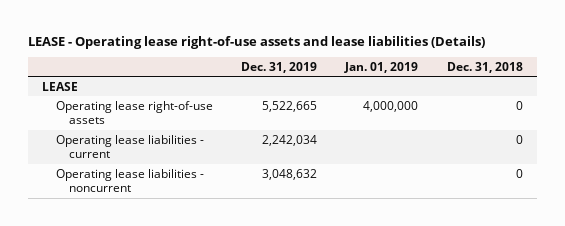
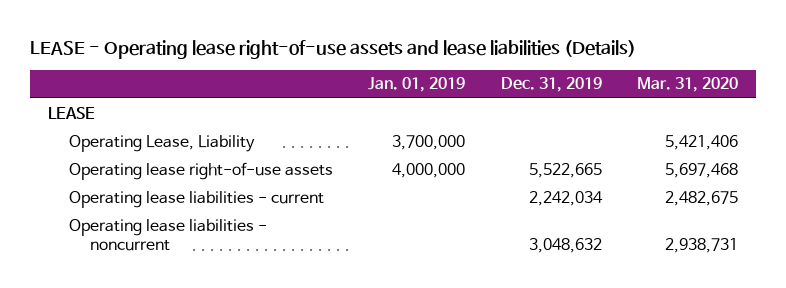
- | Dec. 31, 2019 | Jan. 01, 2019 | Dec. 31, 2018
+ | Jan. 01, 2019 | Dec. 31, 2019 | Mar. 31, 2020
+ Operating Lease, Liability | 3,700,000 | | 5,421,406

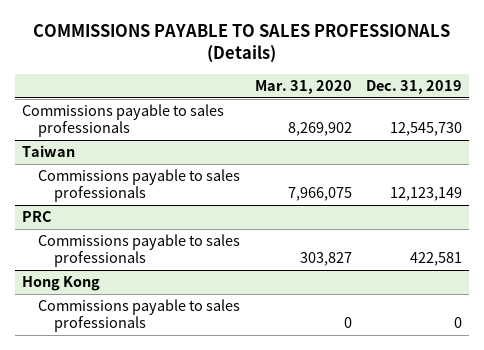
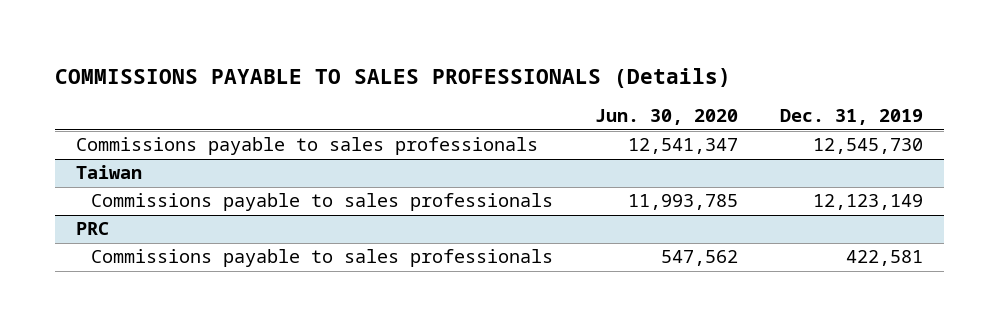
- | Mar. 31, 2020 | Dec. 31, 2019
+ | Jun. 30, 2020 | Dec. 31, 2019
- Hong Kong
- Commissions payable to sales professionals | 0 | 0

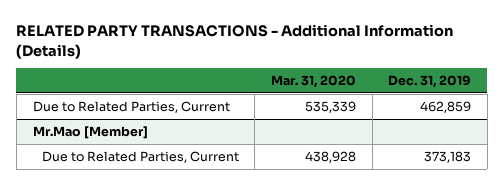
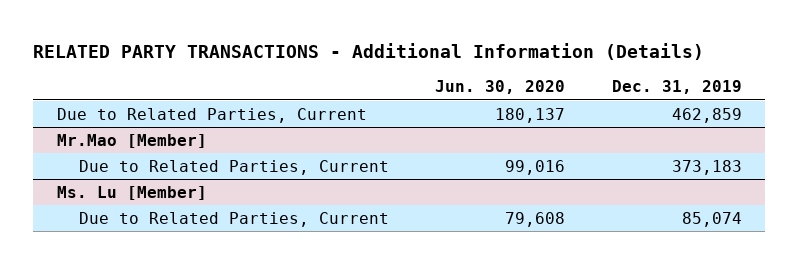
- | Mar. 31, 2020 | Dec. 31, 2019
+ | Jun. 30, 2020 | Dec. 31, 2019
+ Ms. Lu [Member]
+ Due to Related Parties, Current | 79,608 | 85,074

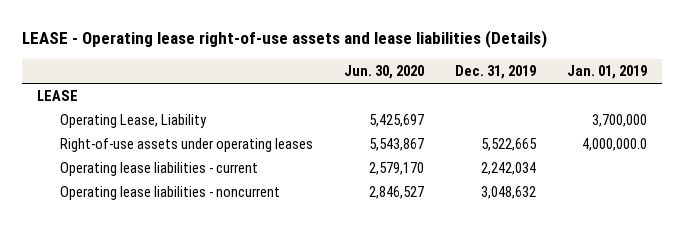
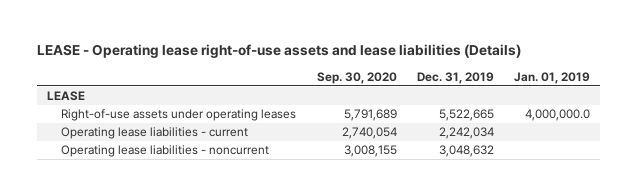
- | Jun. 30, 2020 | Dec. 31, 2019 | Jan. 01, 2019
+ | Sep. 30, 2020 | Dec. 31, 2019 | Jan. 01, 2019
- Operating Lease, Liability | 5,425,697 | | 3,700,000

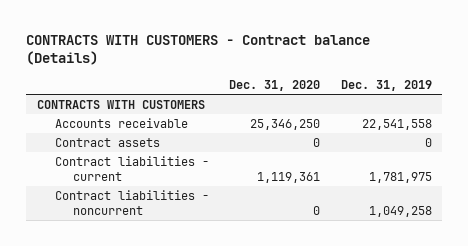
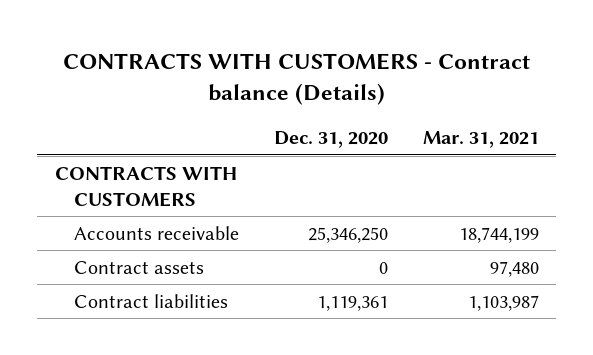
- | Dec. 31, 2020 | Dec. 31, 2019
+ | Dec. 31, 2020 | Mar. 31, 2021
- Contract liabilities - current | 1,119,361 | 1,781,975
- Contract liabilities - noncurrent | 0 | 1,049,258
+ Contract liabilities | 1,119,361 | 1,103,987

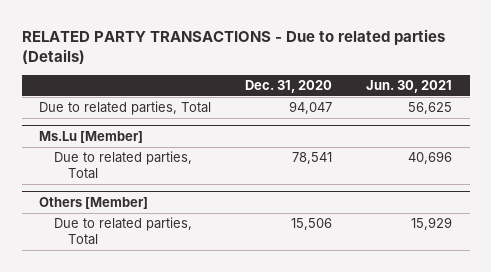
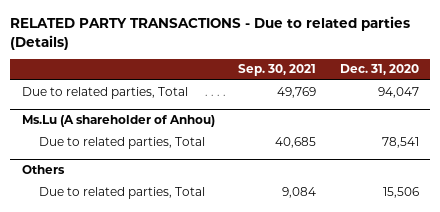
- | Dec. 31, 2020 | Jun. 30, 2021
+ | Sep. 30, 2021 | Dec. 31, 2020
- Ms.Lu [Member]
+ Ms.Lu (A shareholder of Anhou)
- Others [Member]
+ Others

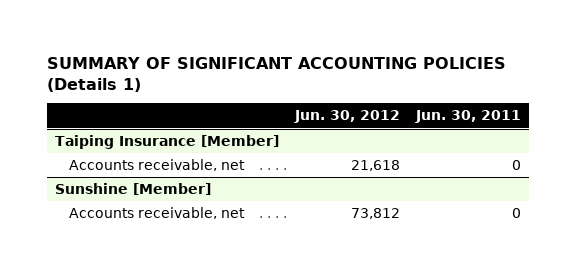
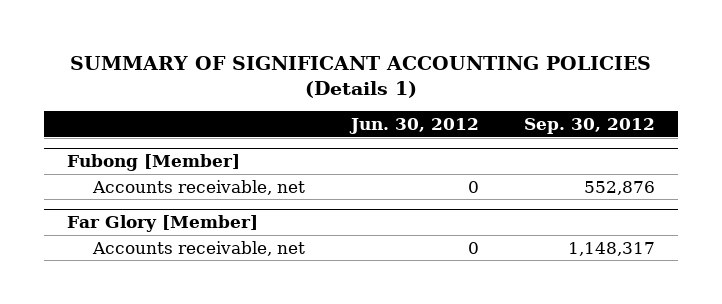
- | Jun. 30, 2012 | Jun. 30, 2011
+ | Jun. 30, 2012 | Sep. 30, 2012
- Taiping Insurance [Member]
- Accounts receivable, net | 21,618 | 0
- Sunshine [Member]
- Accounts receivable, net | 73,812 | 0
+ Fubong [Member]
+ Accounts receivable, net | 0 | 552,876
+ Far Glory [Member]
+ Accounts receivable, net | 0 | 1,148,317

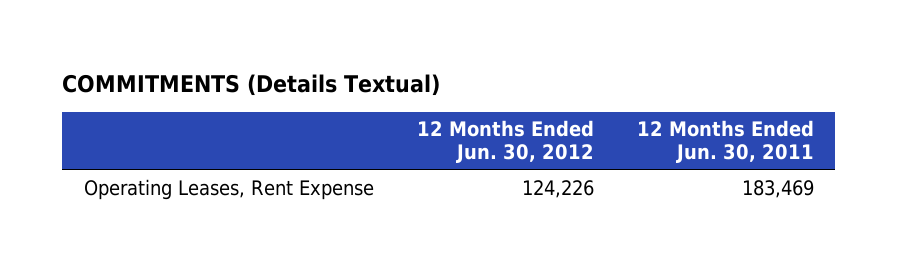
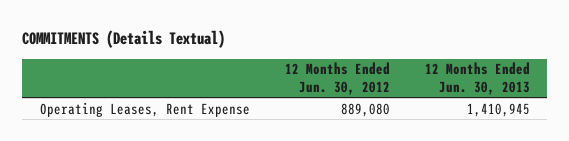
- | 12 Months Ended Jun. 30, 2012 | 12 Months Ended Jun. 30, 2011
+ | 12 Months Ended Jun. 30, 2012 | 12 Months Ended Jun. 30, 2013
- Operating Leases, Rent Expense | 124,226 | 183,469
+ Operating Leases, Rent Expense | 889,080 | 1,410,945

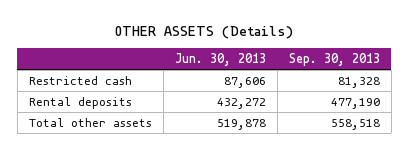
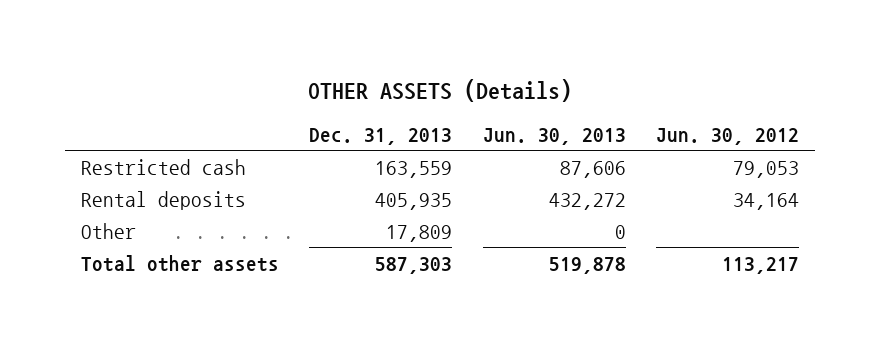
- | Jun. 30, 2013 | Sep. 30, 2013
+ | Dec. 31, 2013 | Jun. 30, 2013 | Jun. 30, 2012
+ Other | 17,809 | 0 |

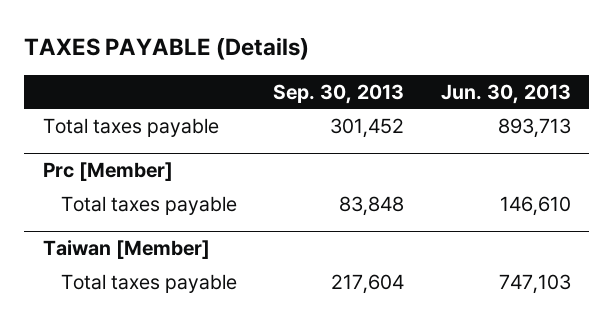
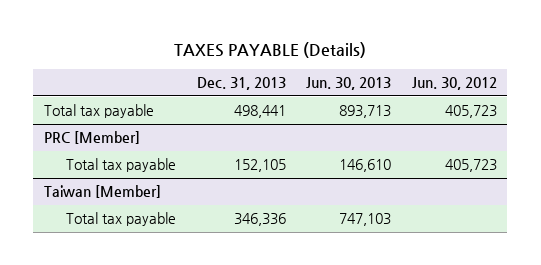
- | Sep. 30, 2013 | Jun. 30, 2013
+ | Dec. 31, 2013 | Jun. 30, 2013 | Jun. 30, 2012
- Total taxes payable | 301,452 | 893,713
- Prc [Member]
- Total taxes payable | 83,848 | 146,610
+ Total tax payable | 498,441 | 893,713 | 405,723
+ PRC [Member]
+ Total tax payable | 152,105 | 146,610 | 405,723
@ Taiwan [Member]
- Total taxes payable | 217,604 | 747,103
+ Total tax payable | 346,336 | 747,103 |

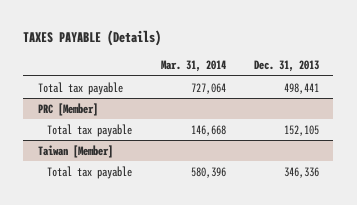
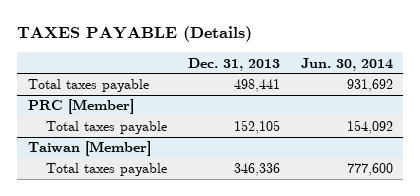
- | Mar. 31, 2014 | Dec. 31, 2013
+ | Dec. 31, 2013 | Jun. 30, 2014
- Total tax payable | 727,064 | 498,441
+ Total taxes payable | 498,441 | 931,692
@ PRC [Member]
- Total tax payable | 146,668 | 152,105
+ Total taxes payable | 152,105 | 154,092
@ Taiwan [Member]
- Total tax payable | 580,396 | 346,336
+ Total taxes payable | 346,336 | 777,600

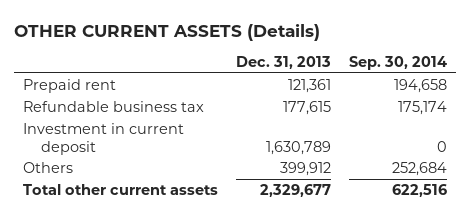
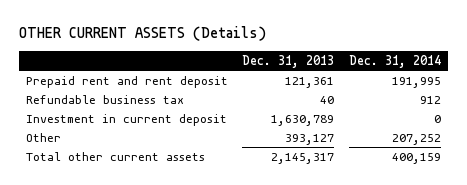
- | Dec. 31, 2013 | Sep. 30, 2014
+ | Dec. 31, 2013 | Dec. 31, 2014
- Prepaid rent | 121,361 | 194,658
- Refundable business tax | 177,615 | 175,174
+ Prepaid rent and rent deposit | 121,361 | 191,995
+ Refundable business tax | 40 | 912
- Others | 399,912 | 252,684
- Total other current assets | 2,329,677 | 622,516
+ Other | 393,127 | 207,252
+ Total other current assets | 2,145,317 | 400,159

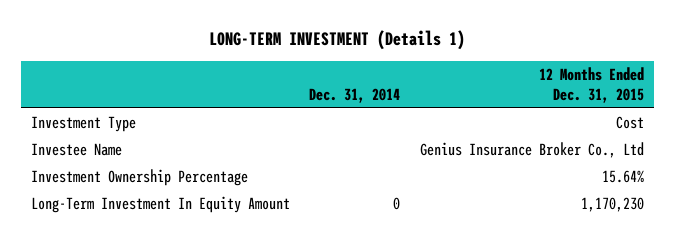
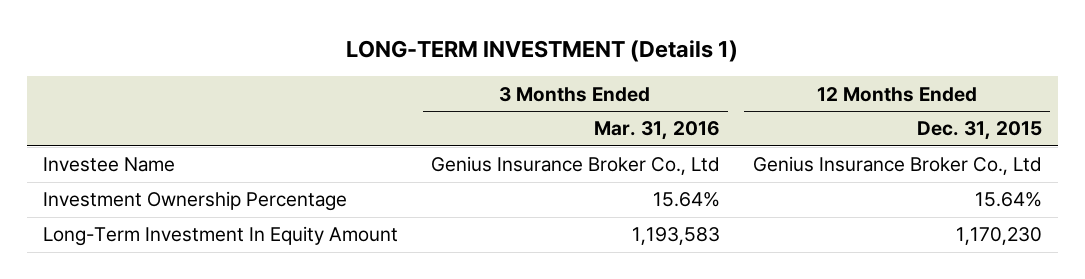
- | Dec. 31, 2014 | 12 Months Ended Dec. 31, 2015
+ | 3 Months Ended Mar. 31, 2016 | 12 Months Ended Dec. 31, 2015
- Investment Type | | Cost

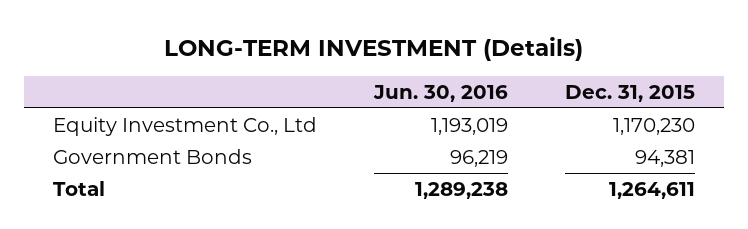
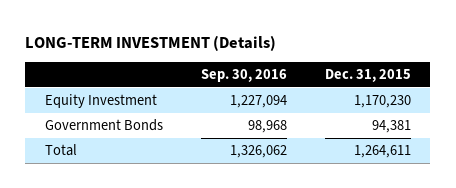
- | Jun. 30, 2016 | Dec. 31, 2015
+ | Sep. 30, 2016 | Dec. 31, 2015
- Equity Investment Co., Ltd | 1,193,019 | 1,170,230
+ Equity Investment | 1,227,094 | 1,170,230

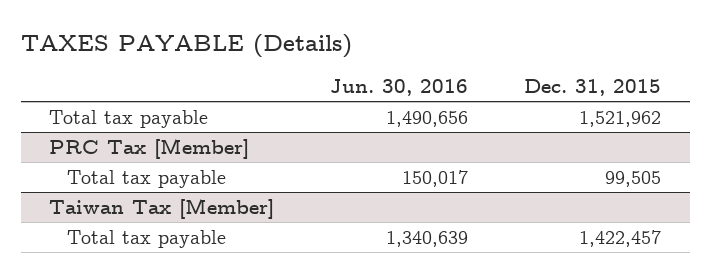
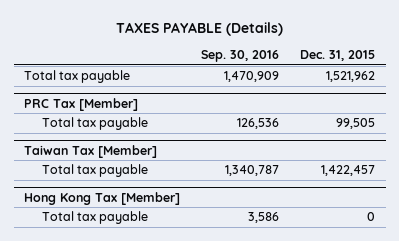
- | Jun. 30, 2016 | Dec. 31, 2015
+ | Sep. 30, 2016 | Dec. 31, 2015
+ Hong Kong Tax [Member]
+ Total tax payable | 3,586 | 0

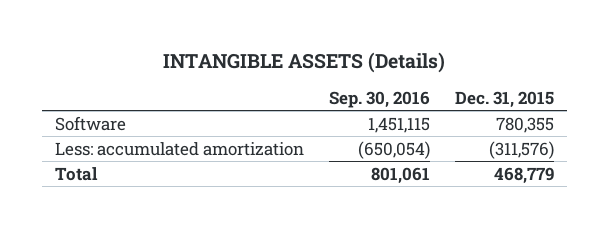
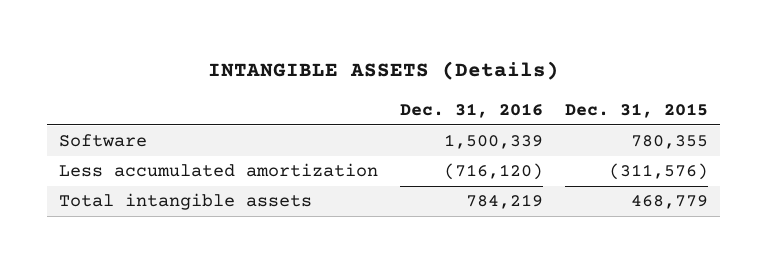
- | Sep. 30, 2016 | Dec. 31, 2015
+ | Dec. 31, 2016 | Dec. 31, 2015
- Less: accumulated amortization | (650,054) | (311,576)
- Total | 801,061 | 468,779
+ Less accumulated amortization | (716,120) | (311,576)
+ Total intangible assets | 784,219 | 468,779

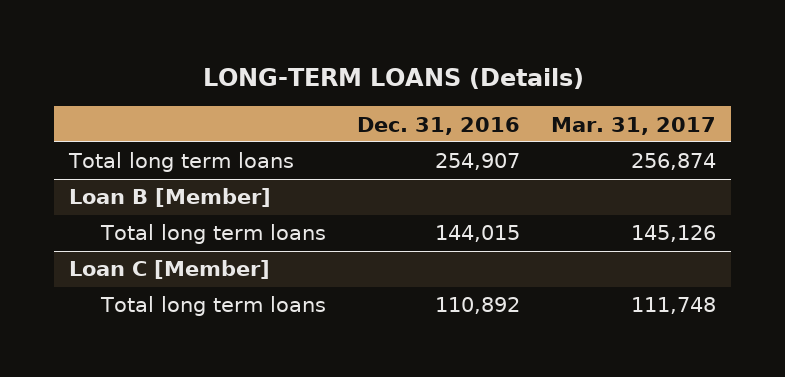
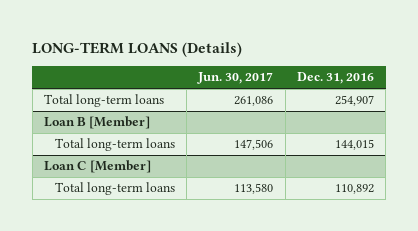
- | Dec. 31, 2016 | Mar. 31, 2017
+ | Jun. 30, 2017 | Dec. 31, 2016
- Total long term loans | 254,907 | 256,874
+ Total long-term loans | 261,086 | 254,907
@ Loan B [Member]
- Total long term loans | 144,015 | 145,126
+ Total long-term loans | 147,506 | 144,015
@ Loan C [Member]
- Total long term loans | 110,892 | 111,748
+ Total long-term loans | 113,580 | 110,892

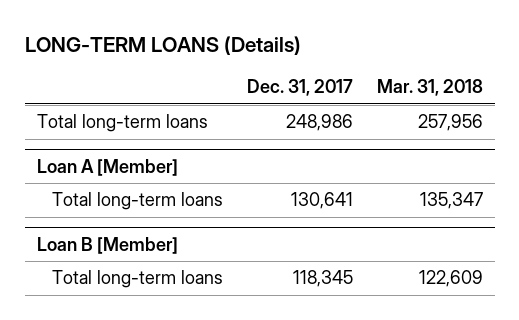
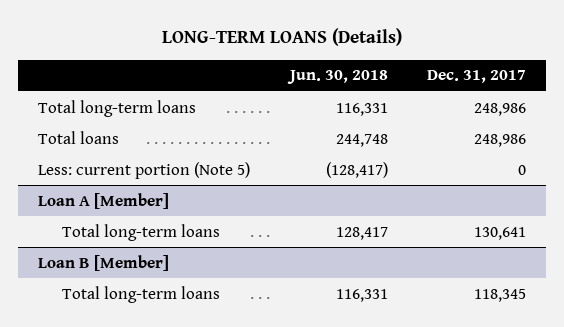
- | Dec. 31, 2017 | Mar. 31, 2018
+ | Jun. 30, 2018 | Dec. 31, 2017
+ Total loans | 244,748 | 248,986
+ Less: current portion (Note 5) | (128,417) | 0

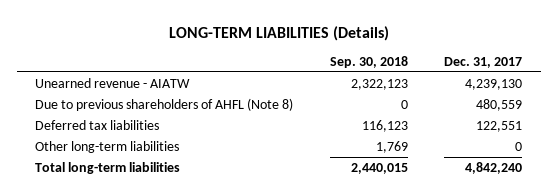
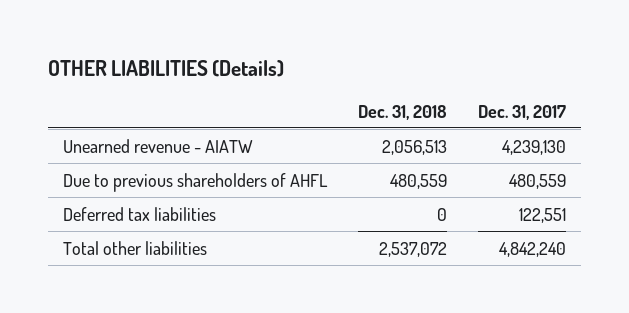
- LONG-TERM LIABILITIES (Details)
+ OTHER LIABILITIES (Details)
- | Sep. 30, 2018 | Dec. 31, 2017
+ | Dec. 31, 2018 | Dec. 31, 2017
- Due to previous shareholders of AHFL (Note 8) | 0 | 480,559
+ Due to previous shareholders of AHFL | 480,559 | 480,559
- Other long-term liabilities | 1,769 | 0
- Total long-term liabilities | 2,440,015 | 4,842,240
+ Total other liabilities | 2,537,072 | 4,842,240

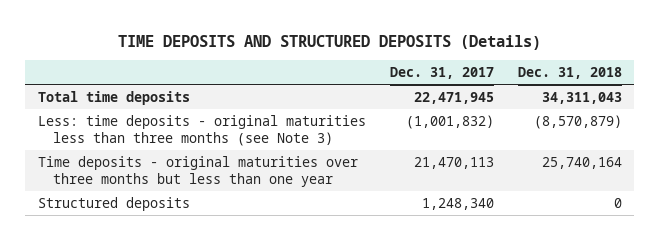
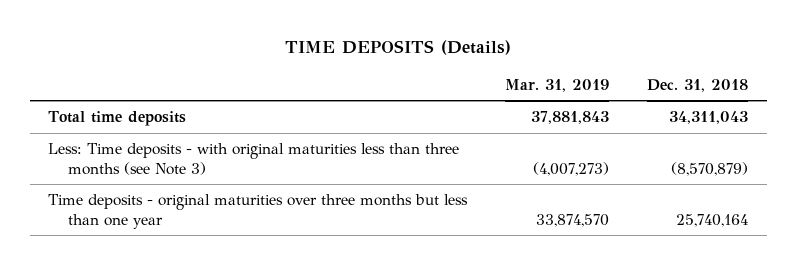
- TIME DEPOSITS AND STRUCTURED DEPOSITS (Details)
+ TIME DEPOSITS (Details)
- | Dec. 31, 2017 | Dec. 31, 2018
+ | Mar. 31, 2019 | Dec. 31, 2018
- Less: time deposits - original maturities less than three months (see Note 3) | (1,001,832) | (8,570,879)
+ Less: Time deposits - with original maturities less than three months (see Note 3) | (4,007,273) | (8,570,879)
- Structured deposits | 1,248,340 | 0

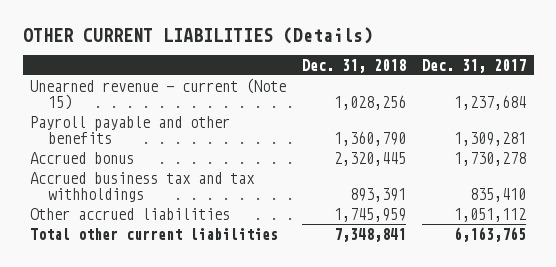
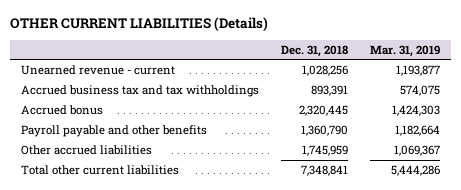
- | Dec. 31, 2018 | Dec. 31, 2017
+ | Dec. 31, 2018 | Mar. 31, 2019
- Unearned revenue - current (Note 15) | 1,028,256 | 1,237,684
+ Unearned revenue - current | 1,028,256 | 1,193,877
moved down: Accrued bonus | 2,320,445 | 1,424,303
moved down: Payroll payable and other benefits | 1,360,790 | 1,182,664

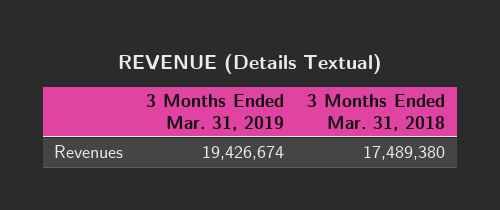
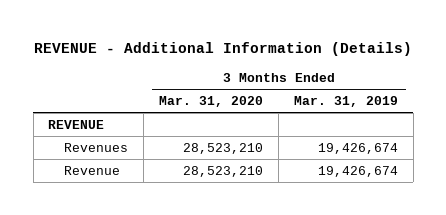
- REVENUE (Details Textual)
+ REVENUE - Additional Information (Details)
- | 3 Months Ended Mar. 31, 2019 | 3 Months Ended Mar. 31, 2018
+ | 3 Months Ended Mar. 31, 2020 | 3 Months Ended Mar. 31, 2019
+ REVENUE
+ Revenue | 28,523,210 | 19,426,674

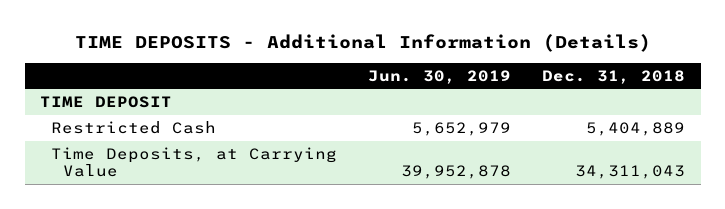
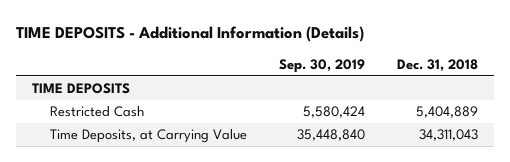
- | Jun. 30, 2019 | Dec. 31, 2018
+ | Sep. 30, 2019 | Dec. 31, 2018
- TIME DEPOSIT
+ TIME DEPOSITS

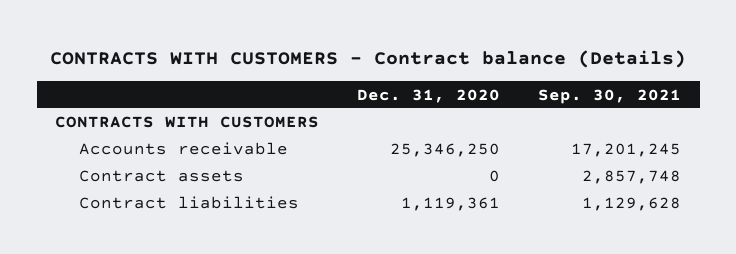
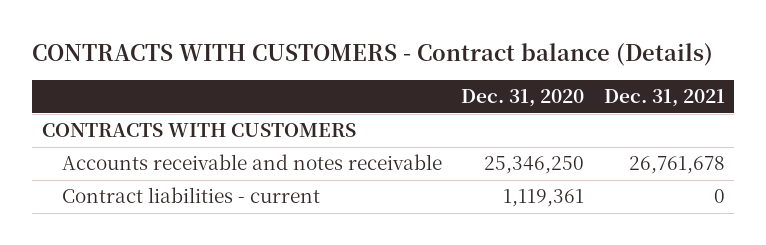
- | Dec. 31, 2020 | Sep. 30, 2021
+ | Dec. 31, 2020 | Dec. 31, 2021
- Accounts receivable | 25,346,250 | 17,201,245
- Contract assets | 0 | 2,857,748
- Contract liabilities | 1,119,361 | 1,129,628
+ Accounts receivable and notes receivable | 25,346,250 | 26,761,678
+ Contract liabilities - current | 1,119,361 | 0

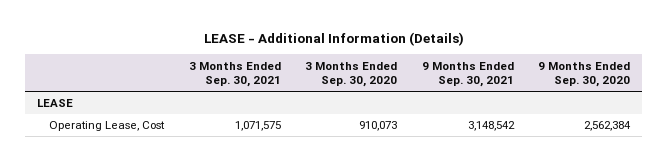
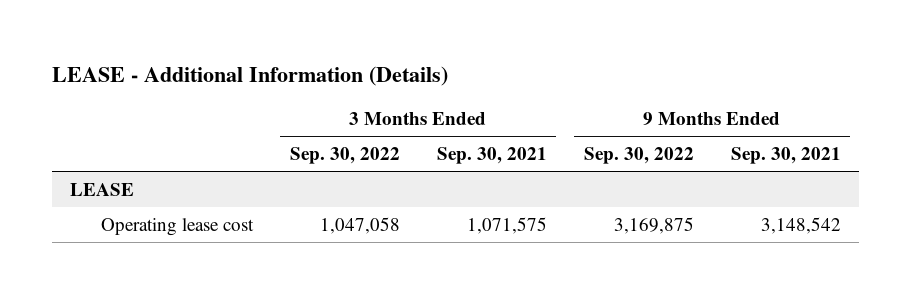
- | 3 Months Ended Sep. 30, 2021 | 3 Months Ended Sep. 30, 2020 | 9 Months Ended Sep. 30, 2021 | 9 Months Ended Sep. 30, 2020
+ | 3 Months Ended Sep. 30, 2022 | 3 Months Ended Sep. 30, 2021 | 9 Months Ended Sep. 30, 2022 | 9 Months Ended Sep. 30, 2021
- Operating Lease, Cost | 1,071,575 | 910,073 | 3,148,542 | 2,562,384
+ Operating lease cost | 1,047,058 | 1,071,575 | 3,169,875 | 3,148,542

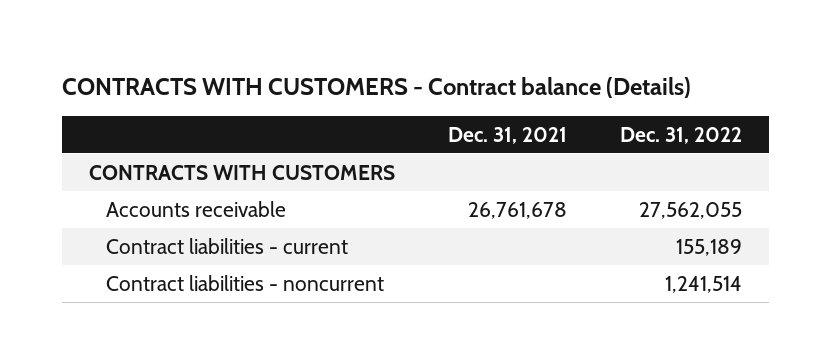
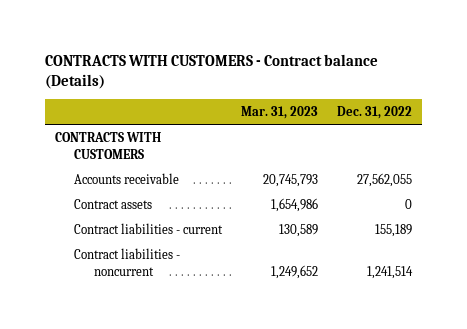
- | Dec. 31, 2021 | Dec. 31, 2022
+ | Mar. 31, 2023 | Dec. 31, 2022
+ Contract assets | 1,654,986 | 0

